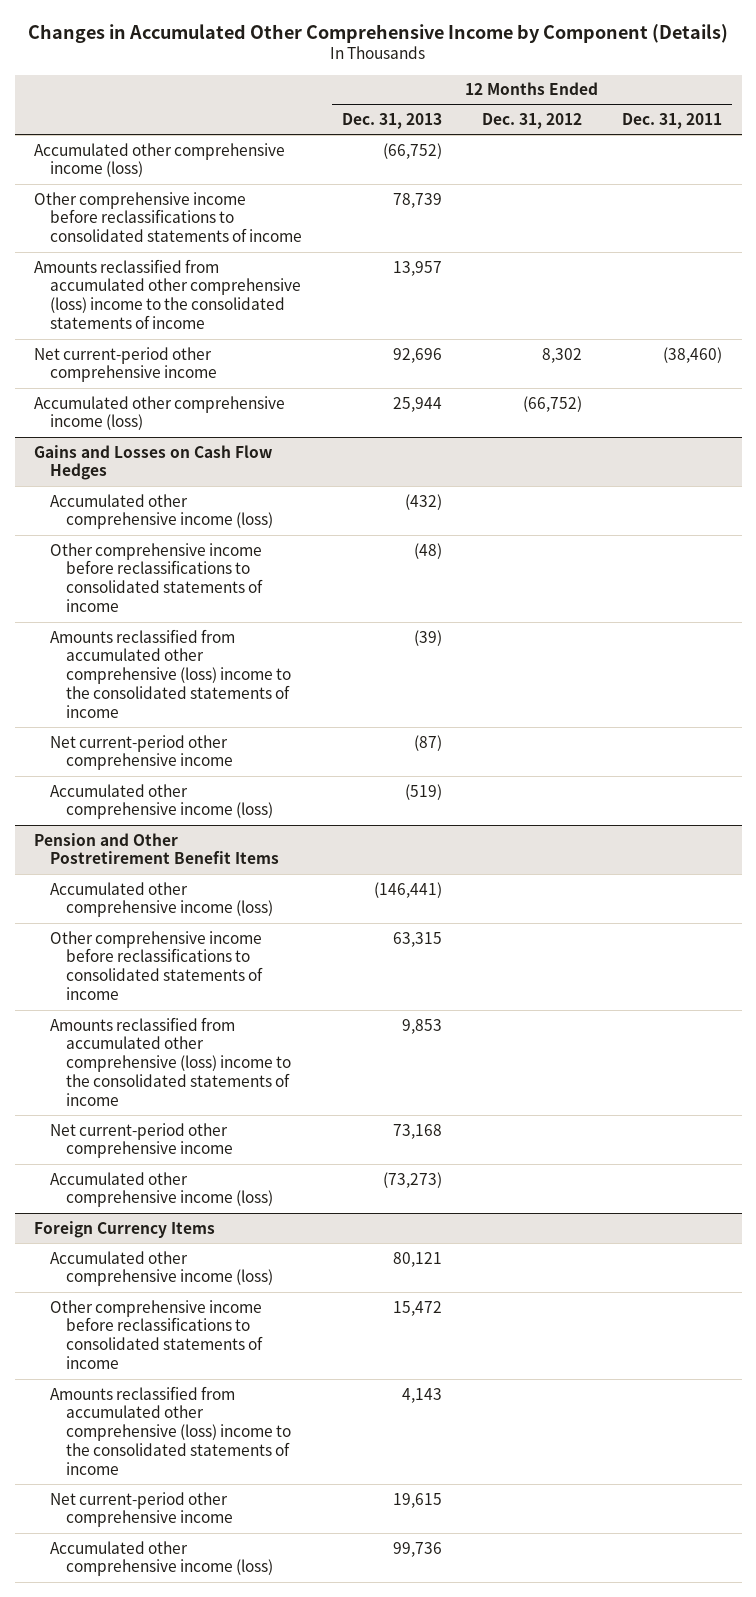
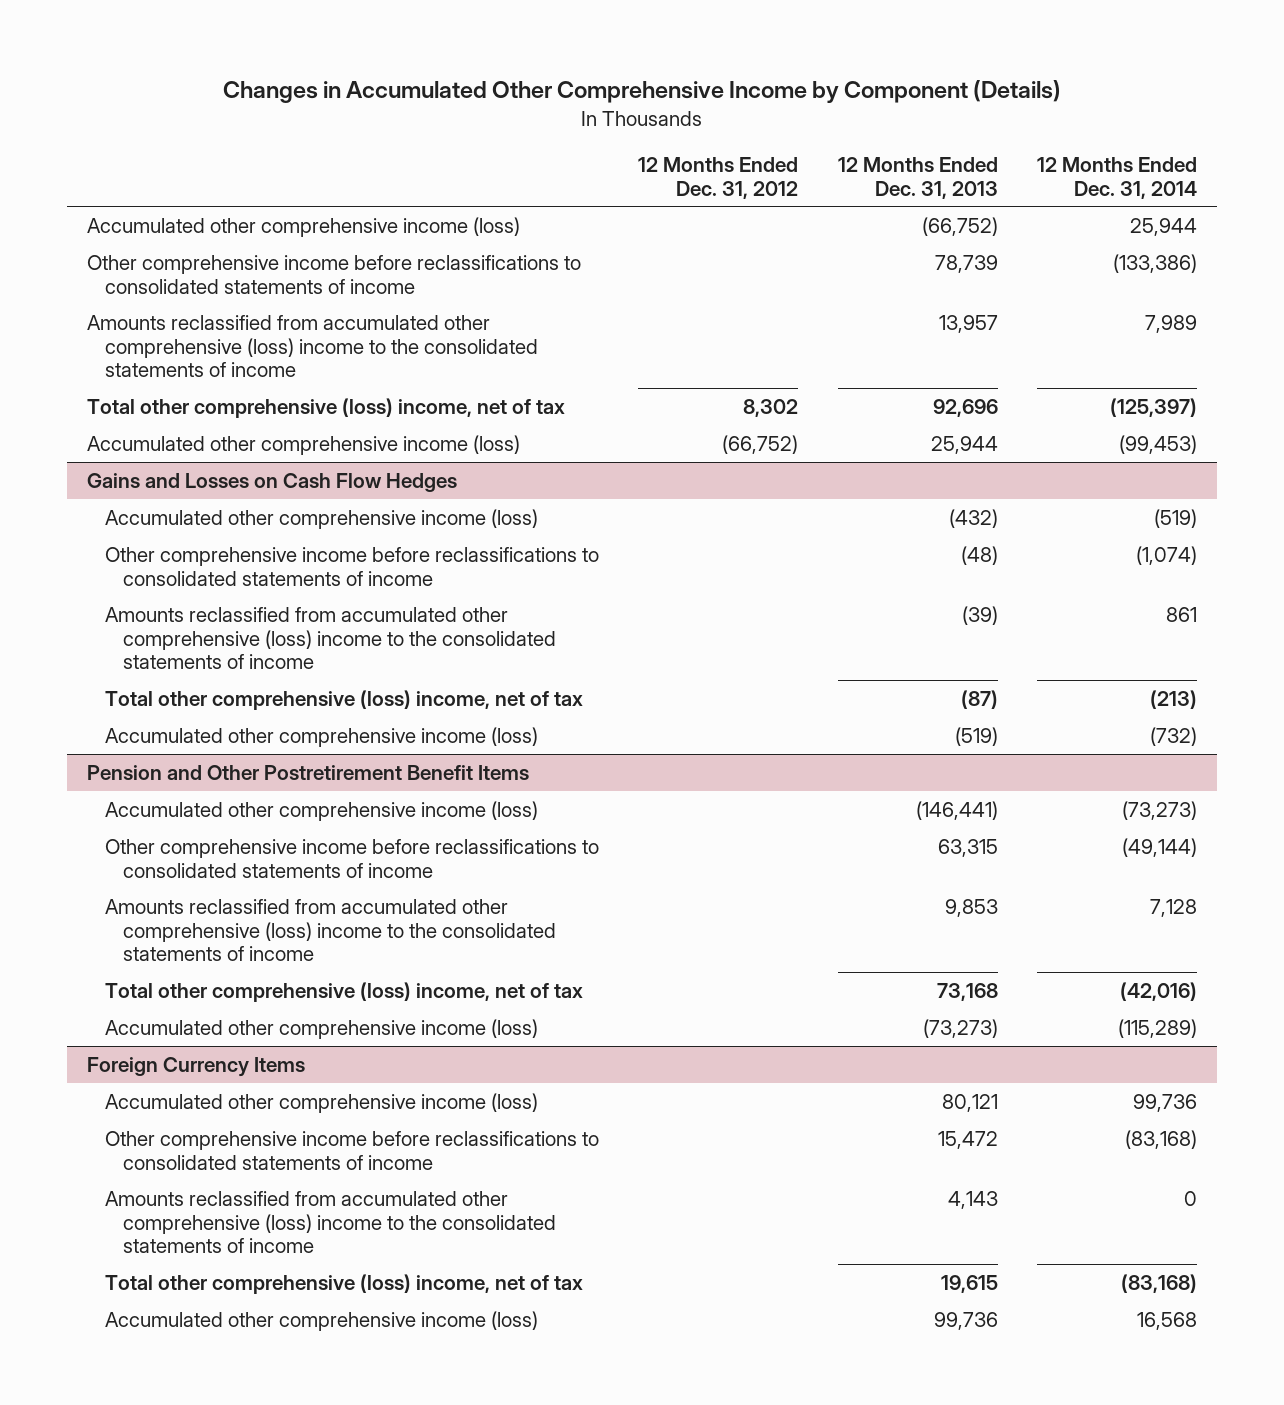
- | 12 Months Ended Dec. 31, 2013 | 12 Months Ended Dec. 31, 2012 | 12 Months Ended Dec. 31, 2011
+ | 12 Months Ended Dec. 31, 2012 | 12 Months Ended Dec. 31, 2013 | 12 Months Ended Dec. 31, 2014
- Net current-period other comprehensive income | 92,696 | 8,302 | (38,460)
+ Total other comprehensive (loss) income, net of tax | 8,302 | 92,696 | (125,397)
@ Gains and Losses on Cash Flow Hedges
- Net current-period other comprehensive income | (87) | |
+ Total other comprehensive (loss) income, net of tax | | (87) | (213)
@ Pension and Other Postretirement Benefit Items
- Net current-period other comprehensive income | 73,168 | |
+ Total other comprehensive (loss) income, net of tax | | 73,168 | (42,016)
@ Foreign Currency Items
- Net current-period other comprehensive income | 19,615 | |
+ Total other comprehensive (loss) income, net of tax | | 19,615 | (83,168)

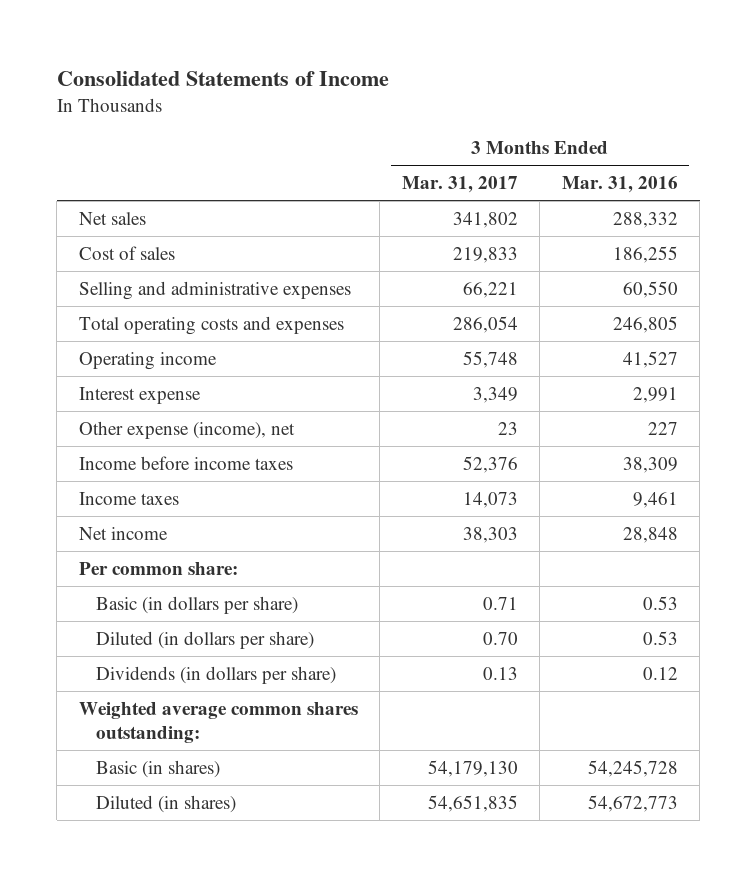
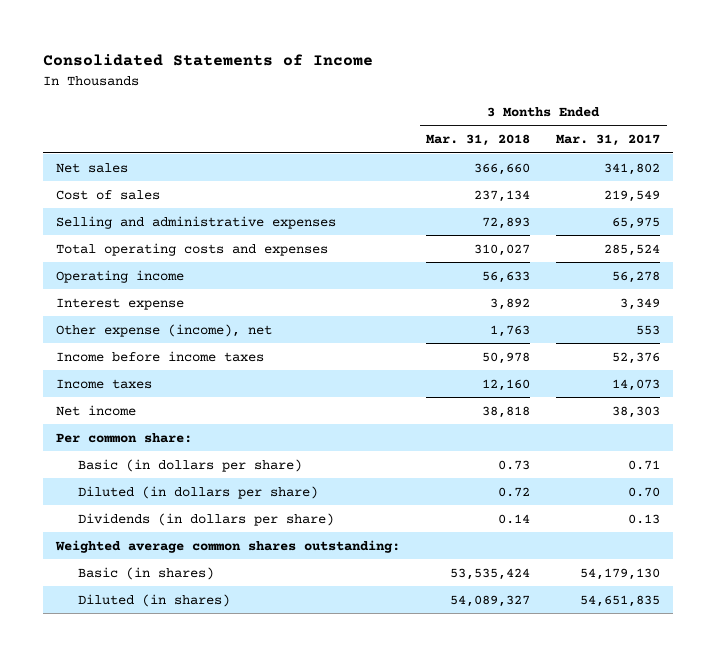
- | 3 Months Ended Mar. 31, 2017 | 3 Months Ended Mar. 31, 2016
+ | 3 Months Ended Mar. 31, 2018 | 3 Months Ended Mar. 31, 2017
- Cost of sales | 219,833 | 186,255
- Selling and administrative expenses | 66,221 | 60,550
- Total operating costs and expenses | 286,054 | 246,805
- Operating income | 55,748 | 41,527
+ Cost of sales | 237,134 | 219,549
+ Selling and administrative expenses | 72,893 | 65,975
+ Total operating costs and expenses | 310,027 | 285,524
+ Operating income | 56,633 | 56,278
- Other expense (income), net | 23 | 227
+ Other expense (income), net | 1,763 | 553

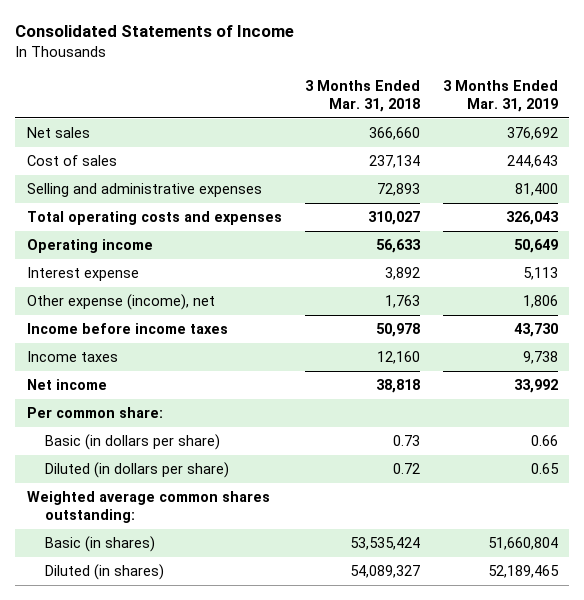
- | 3 Months Ended Mar. 31, 2018 | 3 Months Ended Mar. 31, 2017
+ | 3 Months Ended Mar. 31, 2018 | 3 Months Ended Mar. 31, 2019
- Dividends (in dollars per share) | 0.14 | 0.13

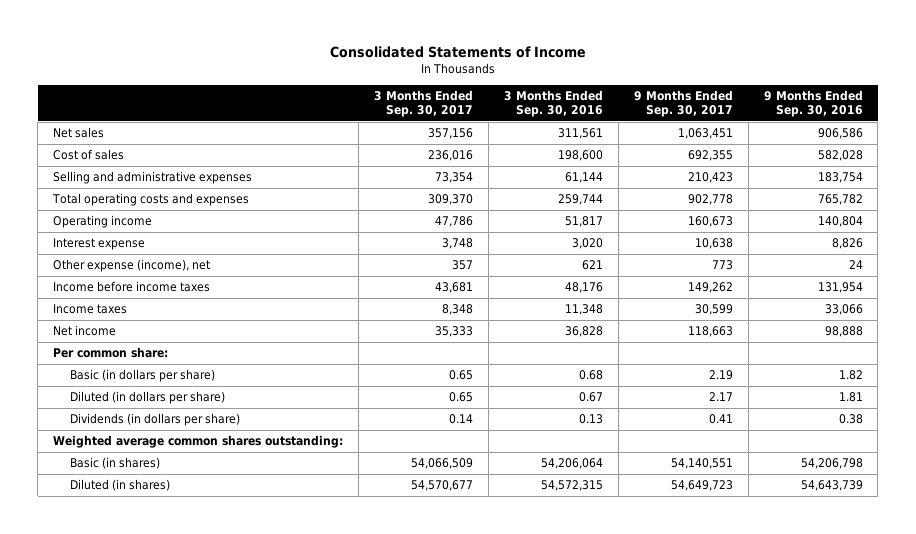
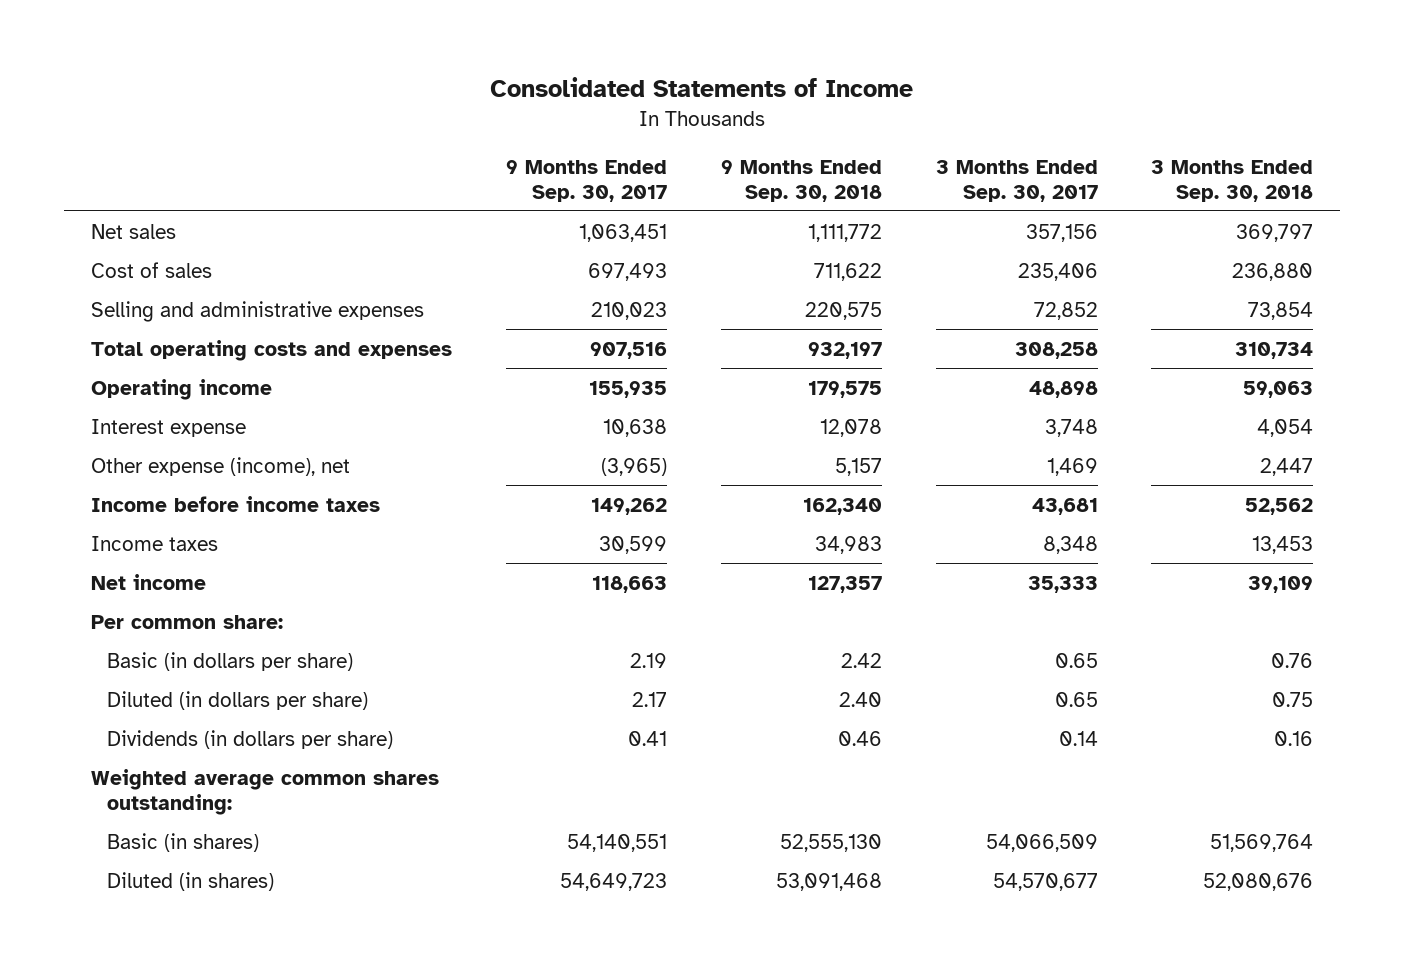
- | 3 Months Ended Sep. 30, 2017 | 3 Months Ended Sep. 30, 2016 | 9 Months Ended Sep. 30, 2017 | 9 Months Ended Sep. 30, 2016
+ | 9 Months Ended Sep. 30, 2017 | 9 Months Ended Sep. 30, 2018 | 3 Months Ended Sep. 30, 2017 | 3 Months Ended Sep. 30, 2018
- Cost of sales | 236,016 | 198,600 | 692,355 | 582,028
- Selling and administrative expenses | 73,354 | 61,144 | 210,423 | 183,754
- Total operating costs and expenses | 309,370 | 259,744 | 902,778 | 765,782
- Operating income | 47,786 | 51,817 | 160,673 | 140,804
+ Cost of sales | 697,493 | 711,622 | 235,406 | 236,880
+ Selling and administrative expenses | 210,023 | 220,575 | 72,852 | 73,854
+ Total operating costs and expenses | 907,516 | 932,197 | 308,258 | 310,734
+ Operating income | 155,935 | 179,575 | 48,898 | 59,063
- Other expense (income), net | 357 | 621 | 773 | 24
+ Other expense (income), net | (3,965) | 5,157 | 1,469 | 2,447

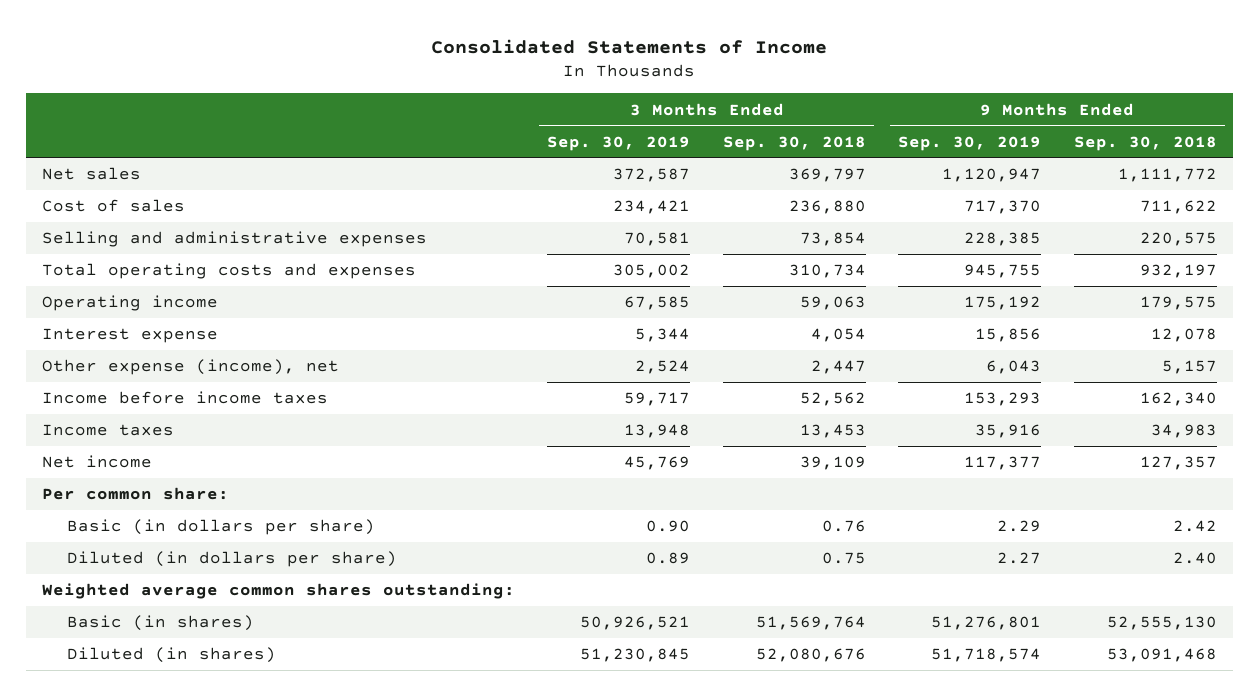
- | 9 Months Ended Sep. 30, 2017 | 9 Months Ended Sep. 30, 2018 | 3 Months Ended Sep. 30, 2017 | 3 Months Ended Sep. 30, 2018
+ | 3 Months Ended Sep. 30, 2019 | 3 Months Ended Sep. 30, 2018 | 9 Months Ended Sep. 30, 2019 | 9 Months Ended Sep. 30, 2018
- Dividends (in dollars per share) | 0.41 | 0.46 | 0.14 | 0.16

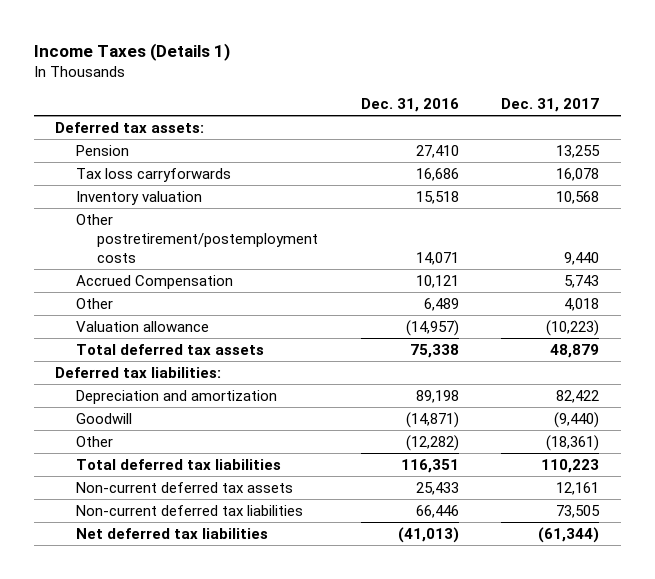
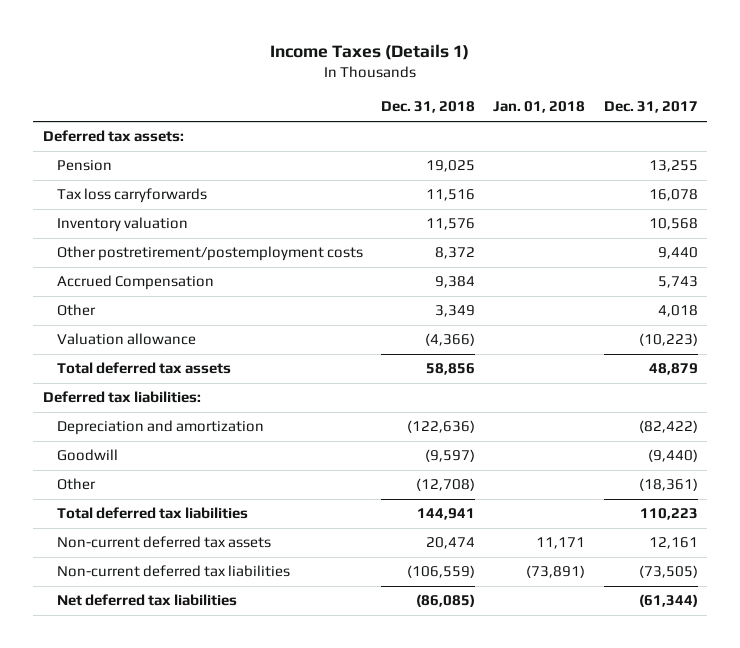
- | Dec. 31, 2016 | Dec. 31, 2017
+ | Dec. 31, 2018 | Jan. 01, 2018 | Dec. 31, 2017
- Depreciation and amortization | 89,198 | 82,422
+ Depreciation and amortization | (122,636) | | (82,422)
- Non-current deferred tax liabilities | 66,446 | 73,505
+ Non-current deferred tax liabilities | (106,559) | (73,891) | (73,505)

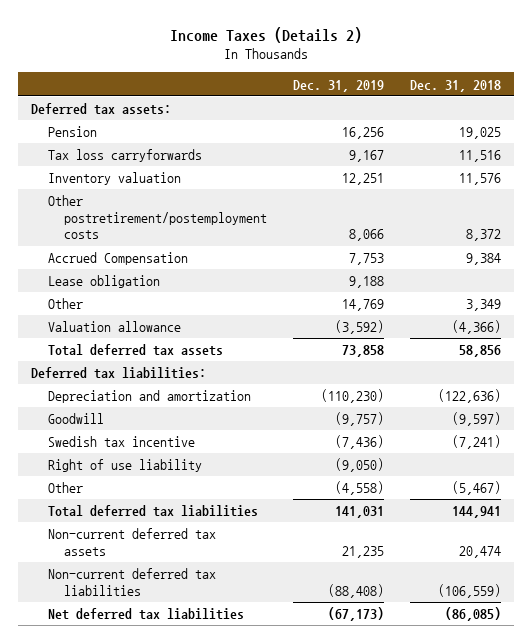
- Income Taxes (Details 1)
+ Income Taxes (Details 2)
- | Dec. 31, 2018 | Jan. 01, 2018 | Dec. 31, 2017
+ | Dec. 31, 2019 | Dec. 31, 2018
+ Lease obligation | 9,188 |
- Other | (12,708) | | (18,361)
+ Swedish tax incentive | (7,436) | (7,241)
+ Right of use liability | (9,050) |
+ Other | (4,558) | (5,467)

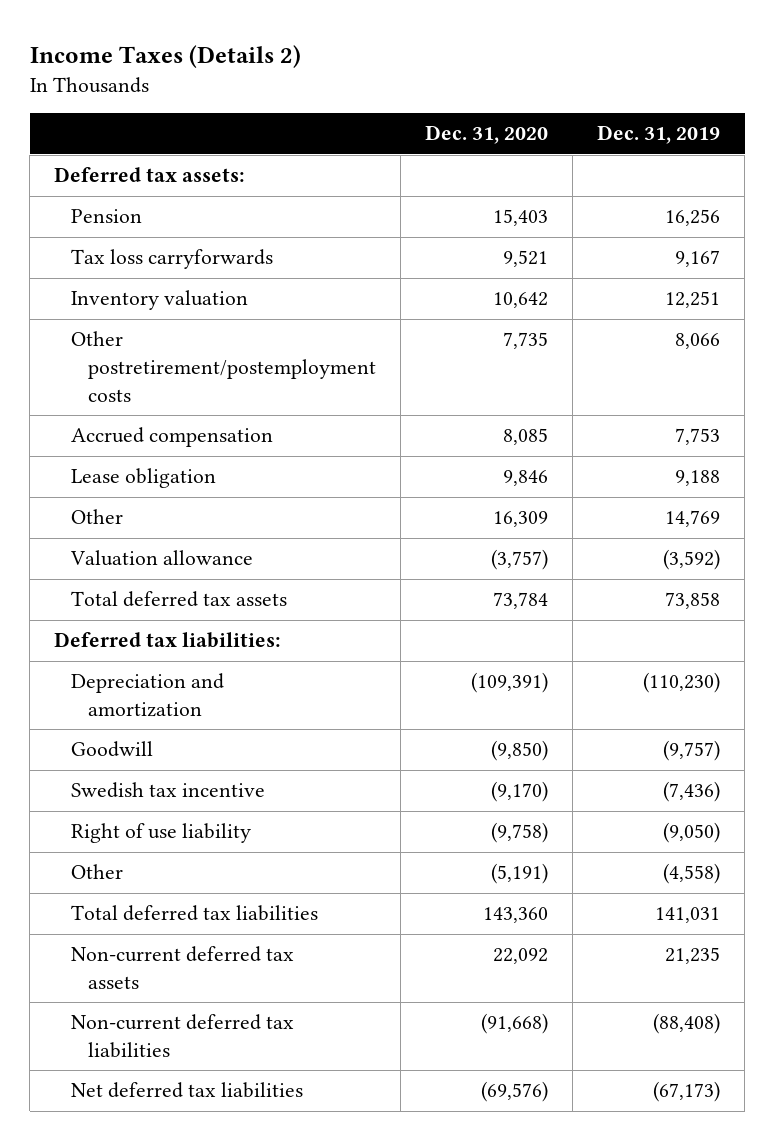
- | Dec. 31, 2019 | Dec. 31, 2018
+ | Dec. 31, 2020 | Dec. 31, 2019
- Accrued Compensation | 7,753 | 9,384
+ Accrued compensation | 8,085 | 7,753

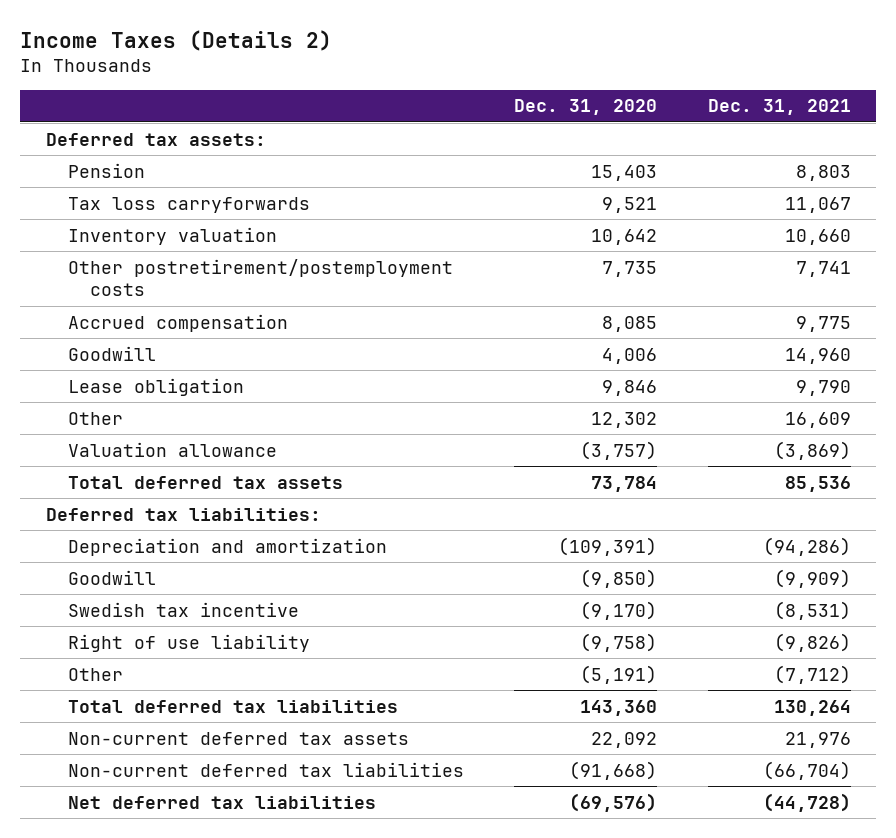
- | Dec. 31, 2020 | Dec. 31, 2019
+ | Dec. 31, 2020 | Dec. 31, 2021
+ Goodwill | 4,006 | 14,960
- Other | 16,309 | 14,769
+ Other | 12,302 | 16,609

